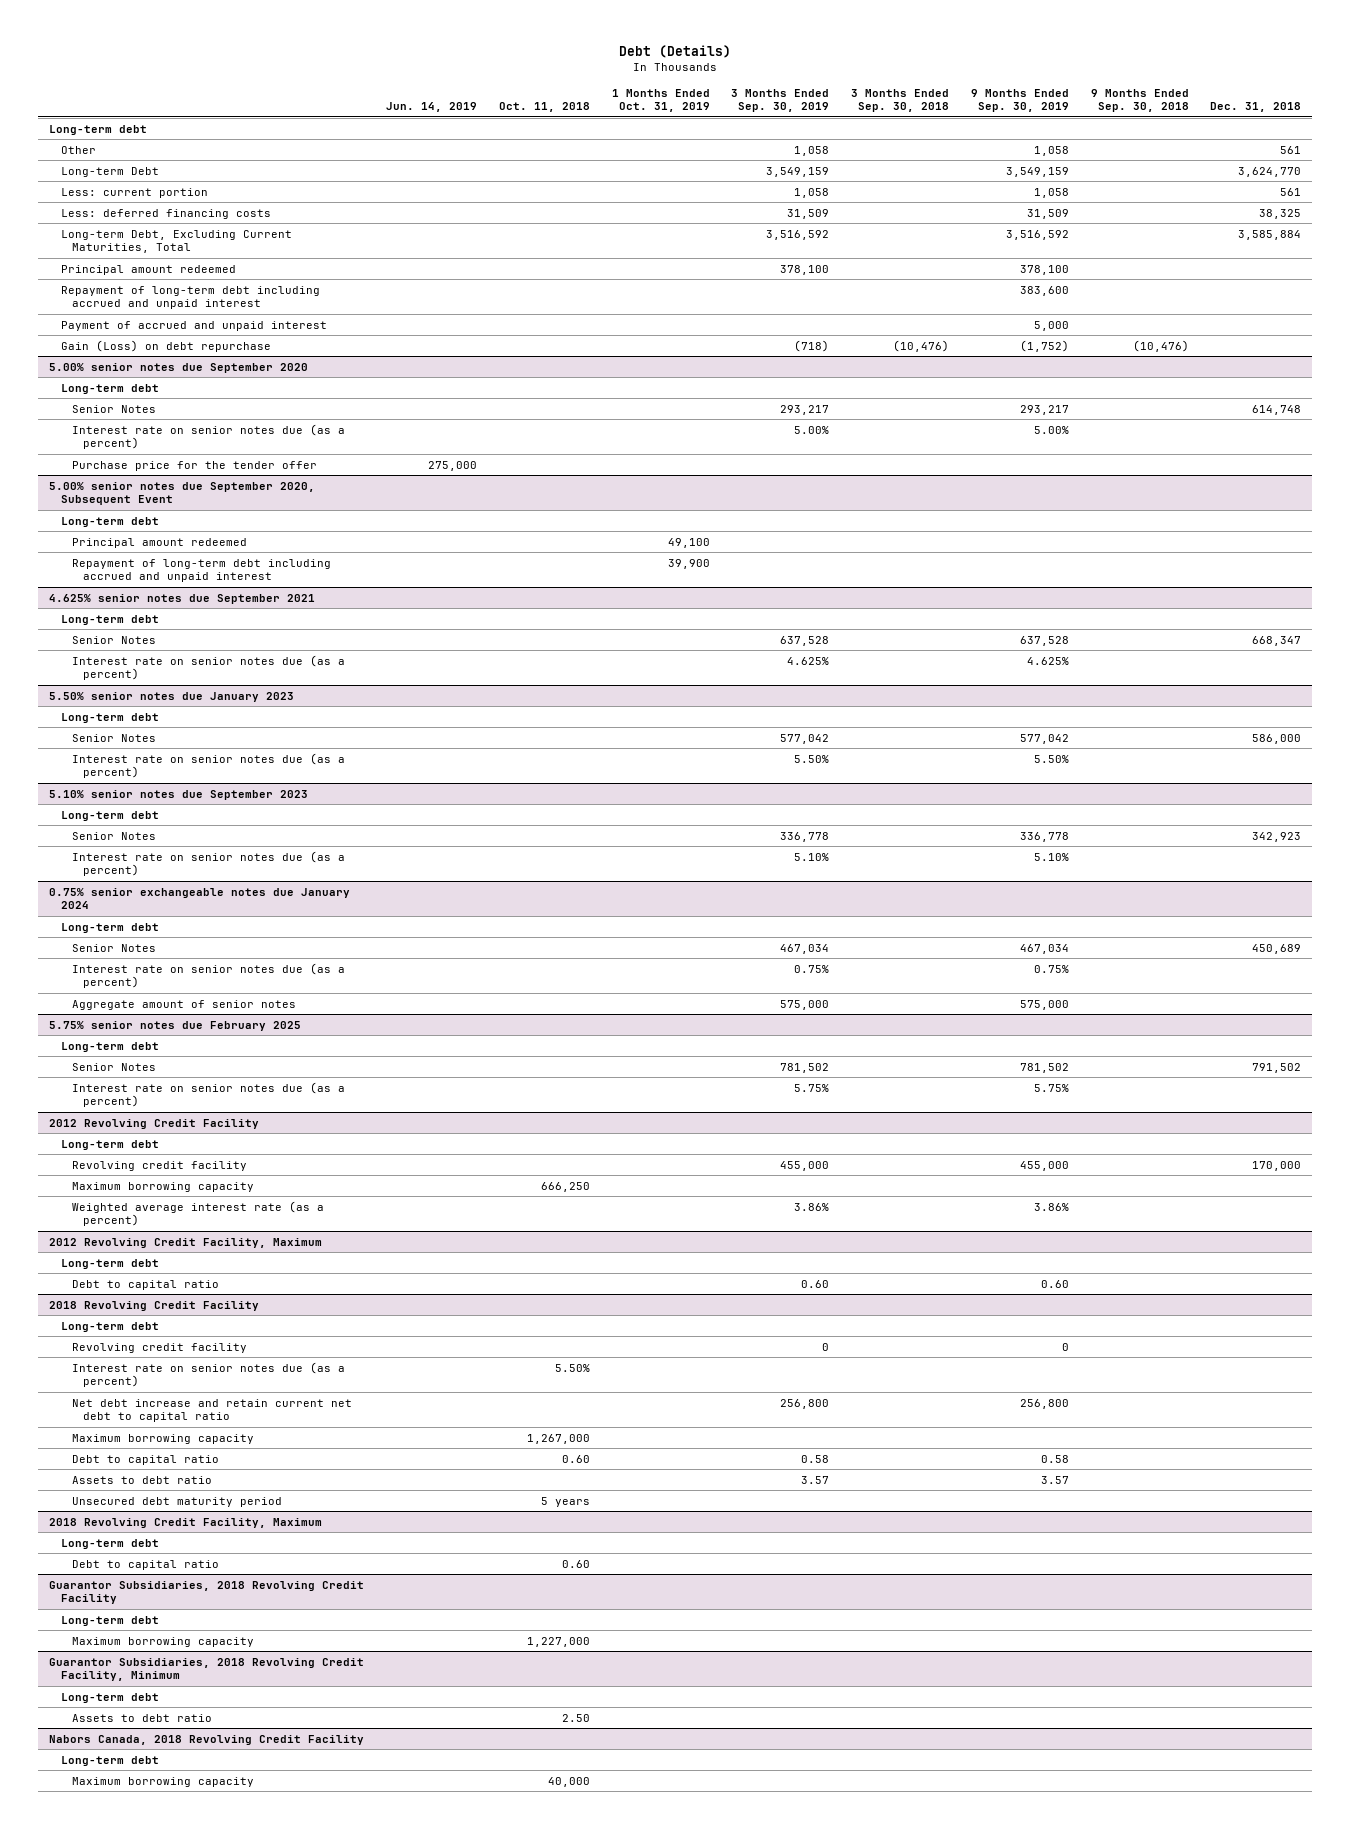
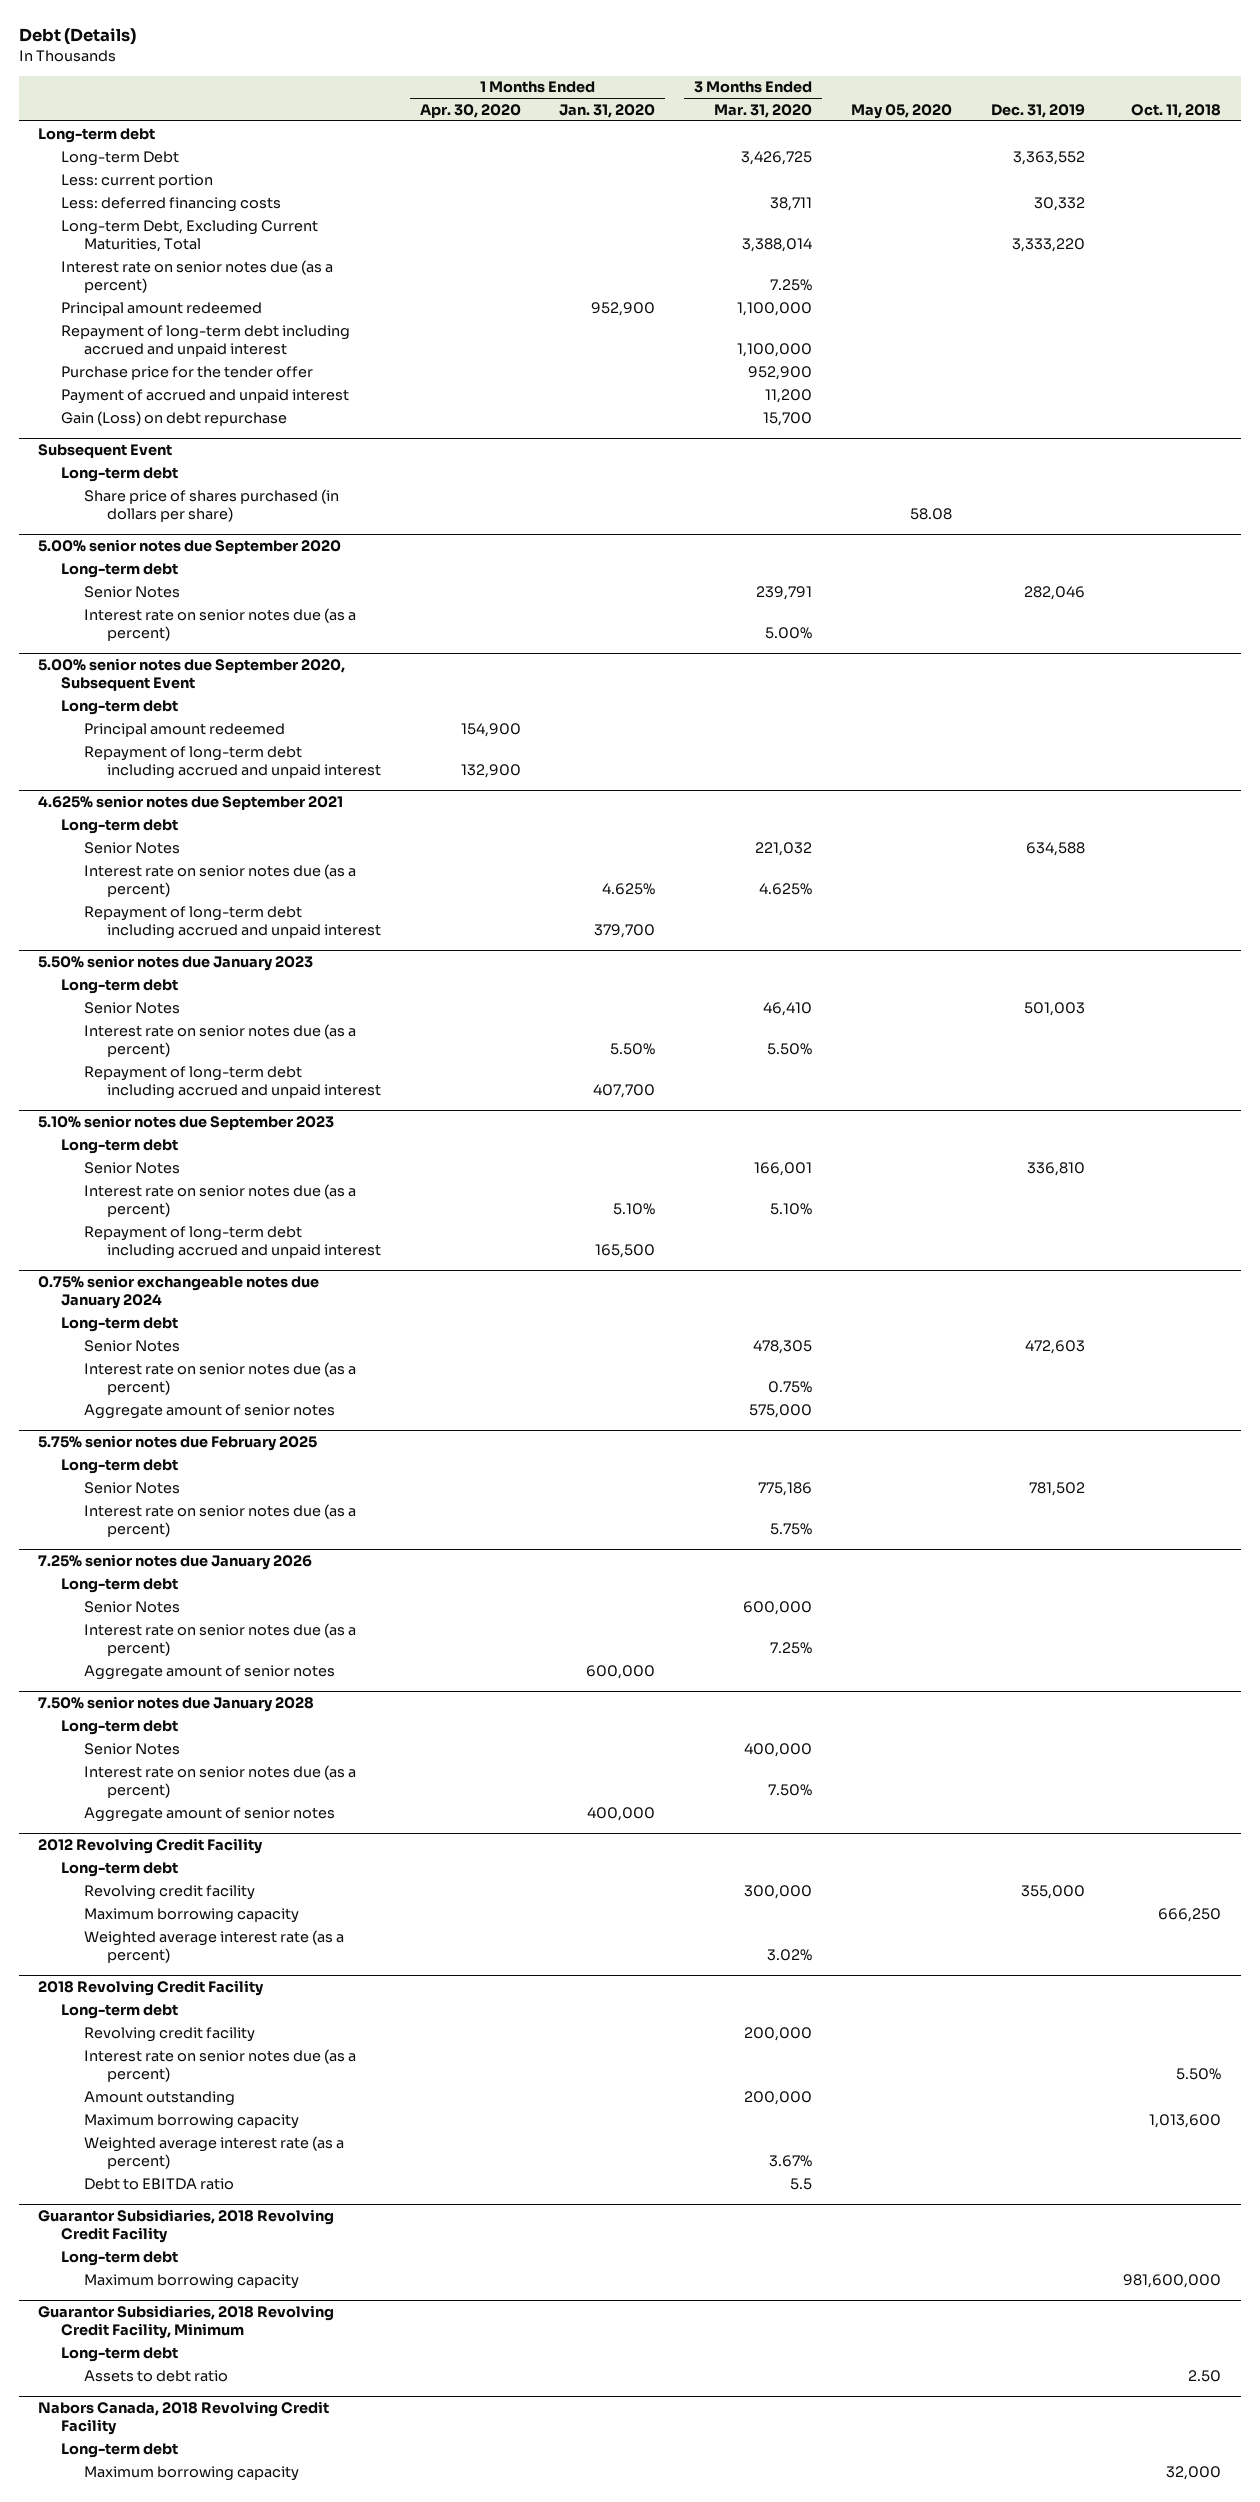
- | Jun. 14, 2019 | Oct. 11, 2018 | 1 Months Ended Oct. 31, 2019 | 3 Months Ended Sep. 30, 2019 | 3 Months Ended Sep. 30, 2018 | 9 Months Ended Sep. 30, 2019 | 9 Months Ended Sep. 30, 2018 | Dec. 31, 2018
+ | 1 Months Ended Apr. 30, 2020 | 1 Months Ended Jan. 31, 2020 | 3 Months Ended Mar. 31, 2020 | May 05, 2020 | Dec. 31, 2019 | Oct. 11, 2018
- Other | | | | 1,058 | | 1,058 | | 561
+ Interest rate on senior notes due (as a percent) | | | 7.25% | | |
+ Purchase price for the tender offer | | | 952,900 | | |
+ Subsequent Event
+ Long-term debt
+ Share price of shares purchased (in dollars per share) | | | | 58.08 | |
@ 5.00% senior notes due September 2020
- Purchase price for the tender offer | 275,000 | | | | | | |
@ 4.625% senior notes due September 2021
+ Repayment of long-term debt including accrued and unpaid interest | | 379,700 | | | |
@ 5.50% senior notes due January 2023
+ Repayment of long-term debt including accrued and unpaid interest | | 407,700 | | | |
@ 5.10% senior notes due September 2023
+ Repayment of long-term debt including accrued and unpaid interest | | 165,500 | | | |
+ 7.25% senior notes due January 2026
+ Long-term debt
+ Senior Notes | | | 600,000 | | |
+ Interest rate on senior notes due (as a percent) | | | 7.25% | | |
+ Aggregate amount of senior notes | | 600,000 | | | |
+ 7.50% senior notes due January 2028
+ Long-term debt
+ Senior Notes | | | 400,000 | | |
+ Interest rate on senior notes due (as a percent) | | | 7.50% | | |
+ Aggregate amount of senior notes | | 400,000 | | | |
- 2012 Revolving Credit Facility, Maximum
- Long-term debt
- Debt to capital ratio | | | | 0.60 | | 0.60 | |
@ 2018 Revolving Credit Facility
- Net debt increase and retain current net debt to capital ratio | | | | 256,800 | | 256,800 | |
- Maximum borrowing capacity | | 1,267,000 | | | | | |
- Debt to capital ratio | | 0.60 | | 0.58 | | 0.58 | |
- Assets to debt ratio | | | | 3.57 | | 3.57 | |
- Unsecured debt maturity period | | 5 years | | | | | |
- 2018 Revolving Credit Facility, Maximum
- Long-term debt
- Debt to capital ratio | | 0.60 | | | | | |
@ 2018 Revolving Credit Facility
+ Amount outstanding | | | 200,000 | | |
+ Maximum borrowing capacity | | | | | | 1,013,600
+ Weighted average interest rate (as a percent) | | | 3.67% | | |
+ Debt to EBITDA ratio | | | 5.5 | | |
@ Guarantor Subsidiaries, 2018 Revolving Credit Facility
- Maximum borrowing capacity | | 1,227,000 | | | | | |
+ Maximum borrowing capacity | | | | | | 981,600,000
@ Nabors Canada, 2018 Revolving Credit Facility
- Maximum borrowing capacity | | 40,000 | | | | | |
+ Maximum borrowing capacity | | | | | | 32,000

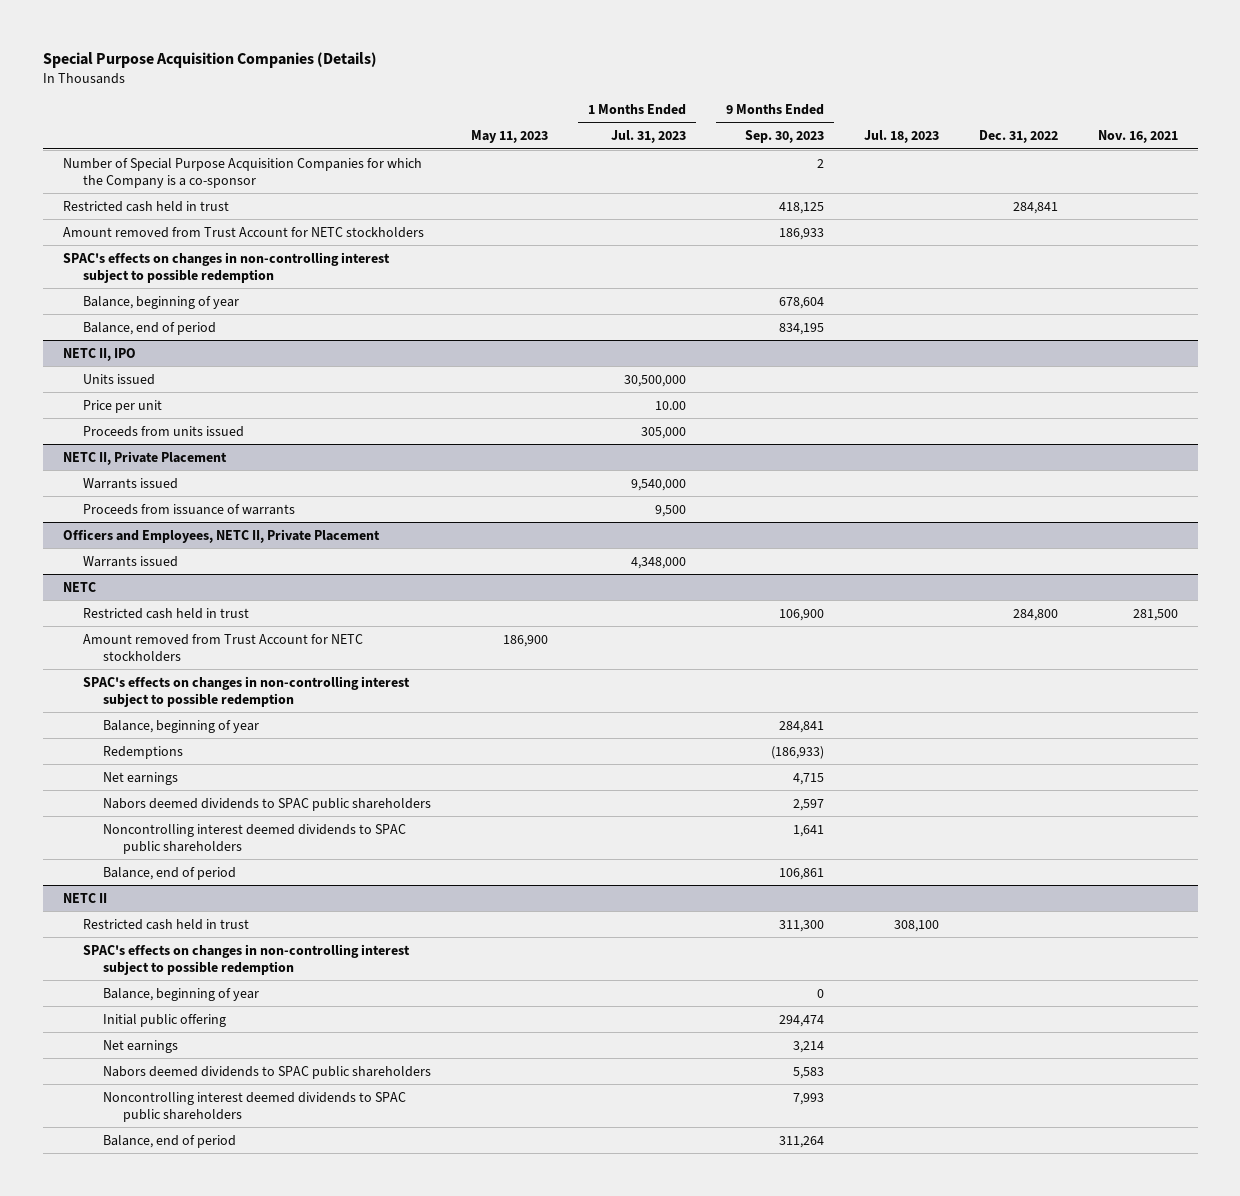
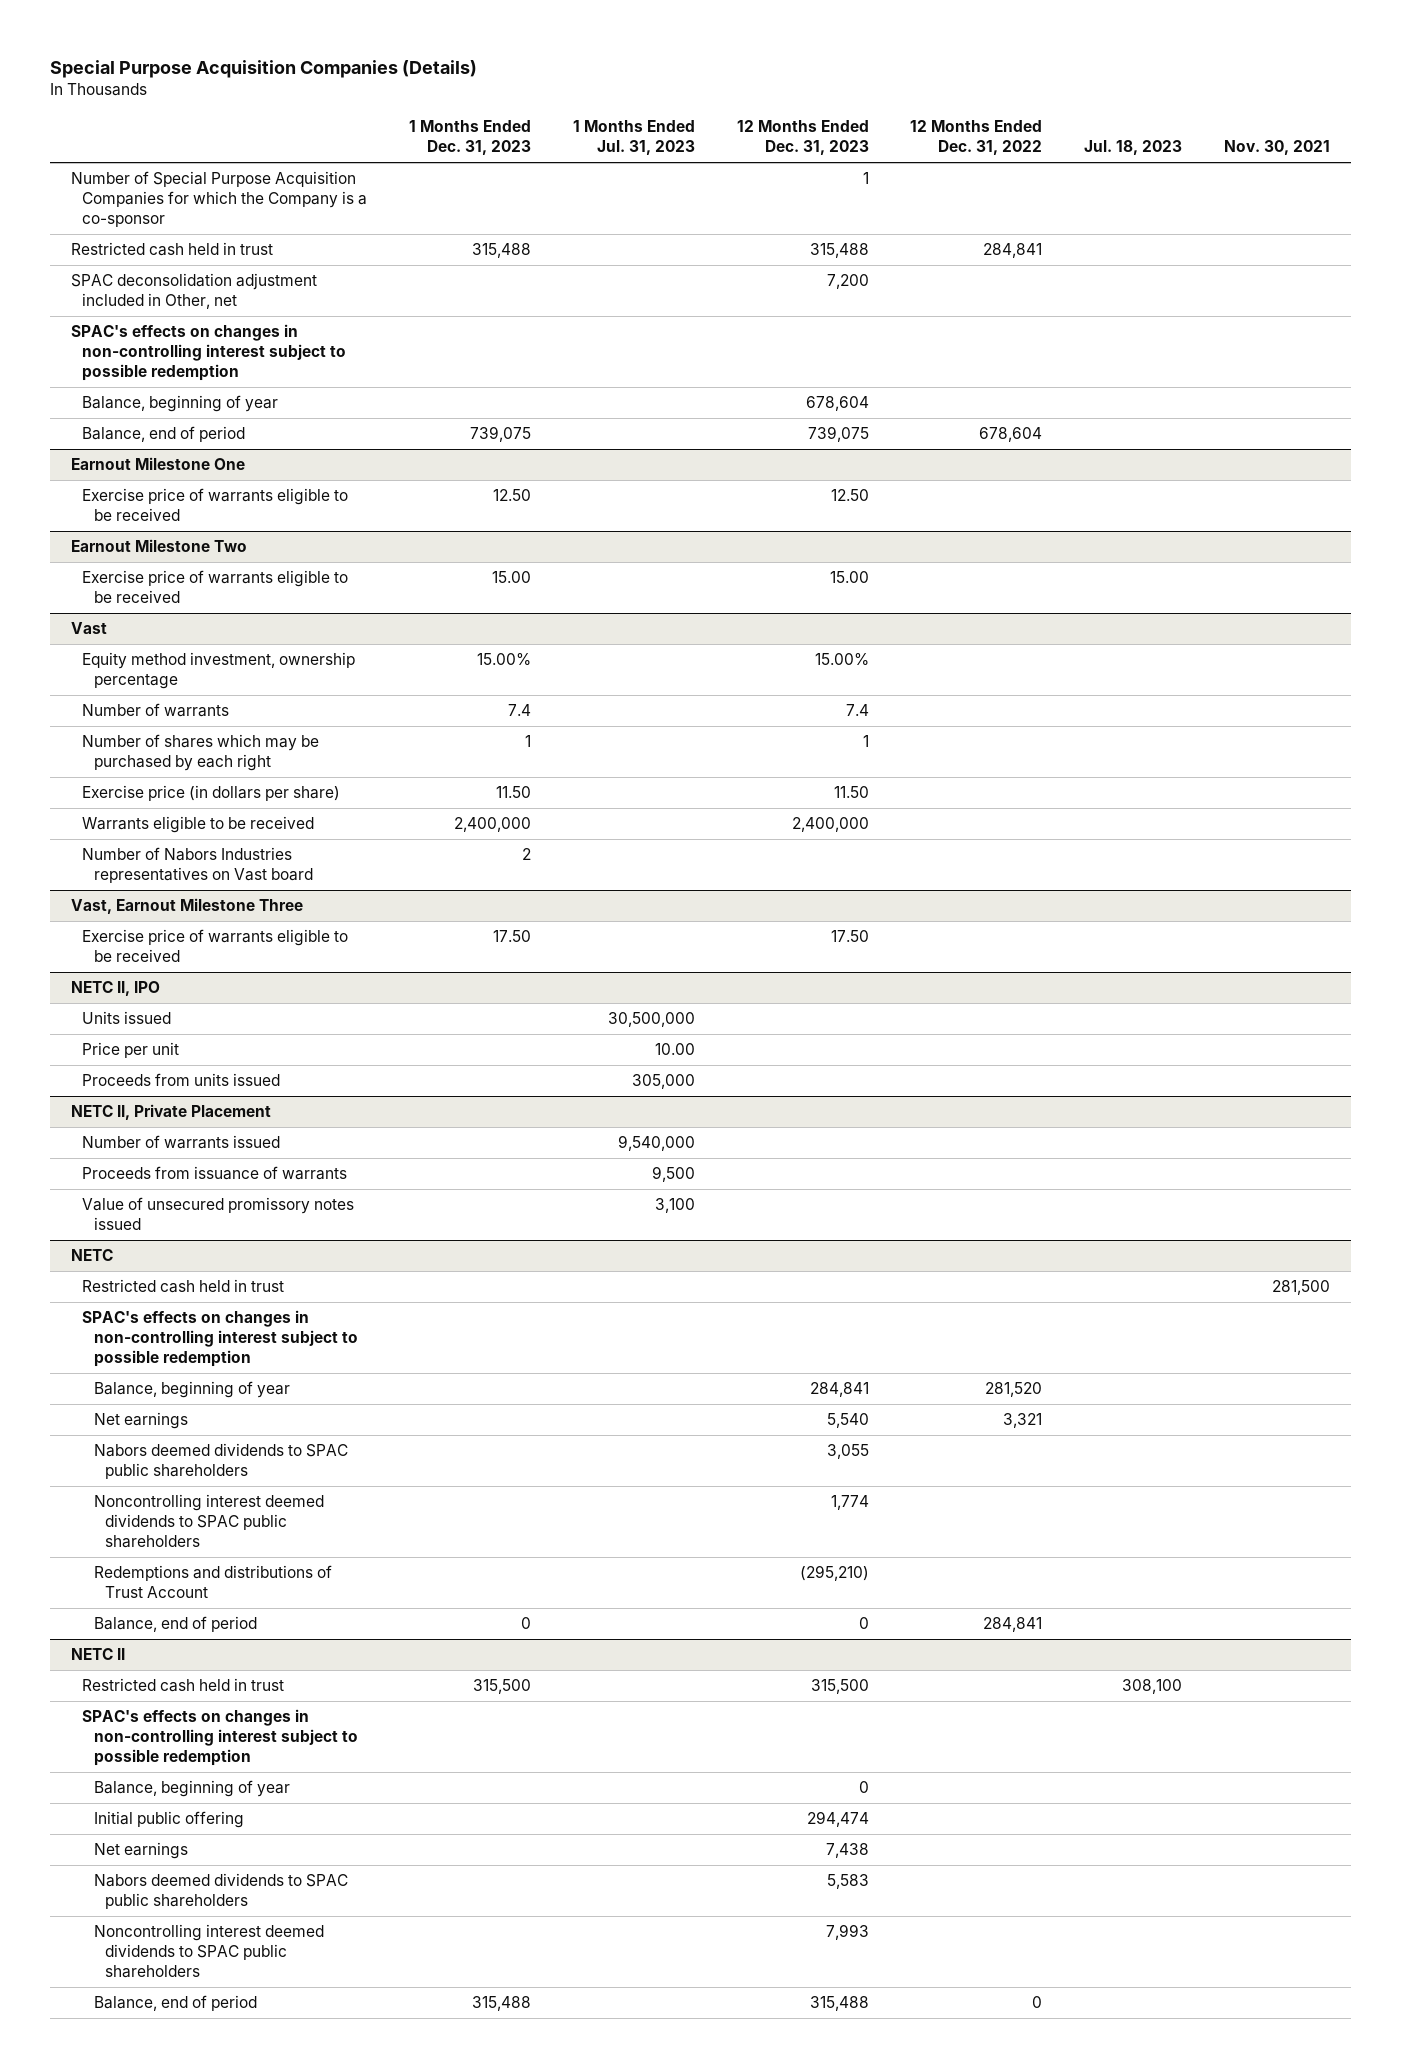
- | May 11, 2023 | 1 Months Ended Jul. 31, 2023 | 9 Months Ended Sep. 30, 2023 | Jul. 18, 2023 | Dec. 31, 2022 | Nov. 16, 2021
+ | 1 Months Ended Dec. 31, 2023 | 1 Months Ended Jul. 31, 2023 | 12 Months Ended Dec. 31, 2023 | 12 Months Ended Dec. 31, 2022 | Jul. 18, 2023 | Nov. 30, 2021
- Amount removed from Trust Account for NETC stockholders | | | 186,933 | | |
+ SPAC deconsolidation adjustment included in Other, net | | | 7,200 | | |
+ Earnout Milestone One
+ Exercise price of warrants eligible to be received | 12.50 | | 12.50 | | |
+ Earnout Milestone Two
+ Exercise price of warrants eligible to be received | 15.00 | | 15.00 | | |
+ Vast
+ Equity method investment, ownership percentage | 15.00% | | 15.00% | | |
+ Number of warrants | 7.4 | | 7.4 | | |
+ Number of shares which may be purchased by each right | 1 | | 1 | | |
+ Exercise price (in dollars per share) | 11.50 | | 11.50 | | |
+ Warrants eligible to be received | 2,400,000 | | 2,400,000 | | |
+ Number of Nabors Industries representatives on Vast board | 2 | | | | |
+ Vast, Earnout Milestone Three
+ Exercise price of warrants eligible to be received | 17.50 | | 17.50 | | |
@ NETC II, Private Placement
- Warrants issued | | 9,540,000 | | | |
+ Number of warrants issued | | 9,540,000 | | | |
- Officers and Employees, NETC II, Private Placement
- Warrants issued | | 4,348,000 | | | |
@ NETC II, Private Placement
+ Value of unsecured promissory notes issued | | 3,100 | | | |
@ NETC
- Amount removed from Trust Account for NETC stockholders | 186,900 | | | | |
- Redemptions | | | (186,933) | | |
+ Redemptions and distributions of Trust Account | | | (295,210) | | |

